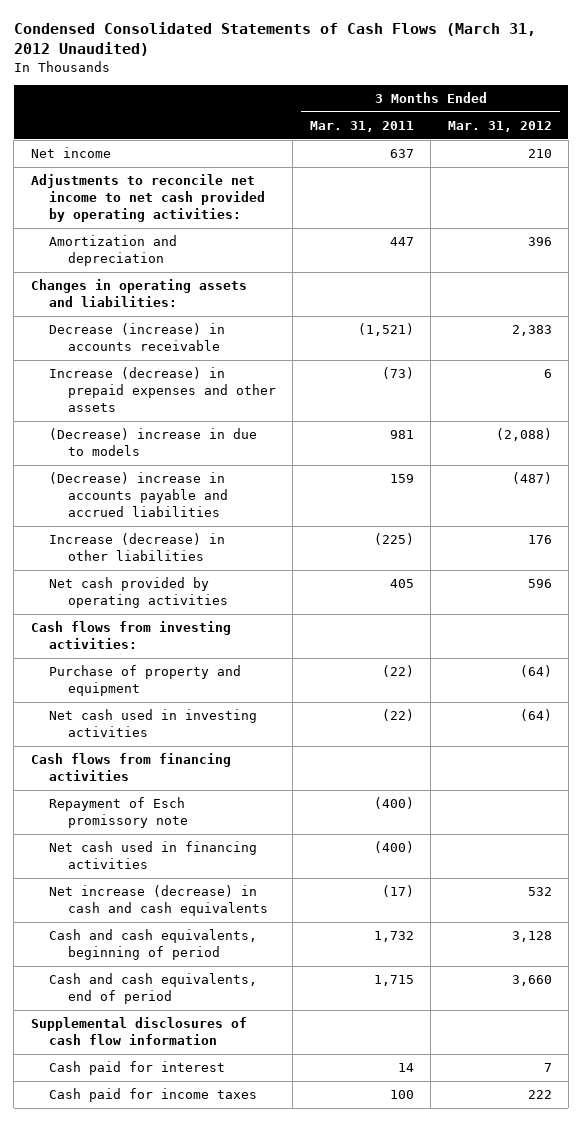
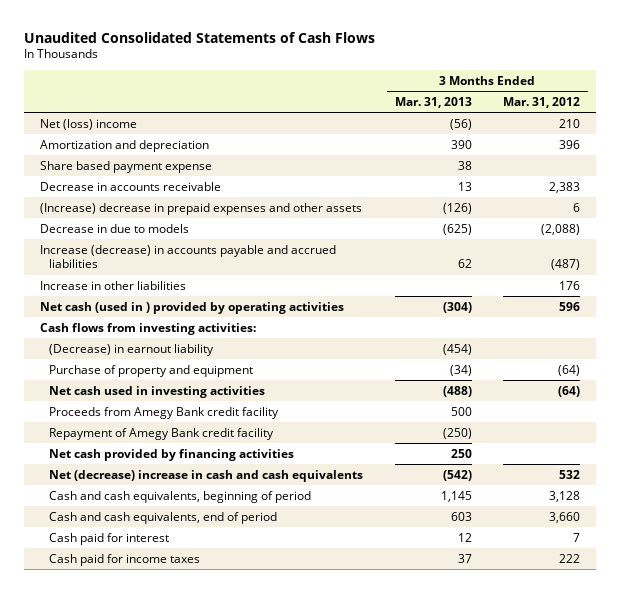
- Condensed Consolidated Statements of Cash Flows (March 31, 2012 Unaudited)
+ Unaudited Consolidated Statements of Cash Flows
- | 3 Months Ended Mar. 31, 2011 | 3 Months Ended Mar. 31, 2012
+ | 3 Months Ended Mar. 31, 2013 | 3 Months Ended Mar. 31, 2012
- Net income | 637 | 210
- Adjustments to reconcile net income to net cash provided by operating activities:
+ Net (loss) income | (56) | 210
- Changes in operating assets and liabilities:
- Decrease (increase) in accounts receivable | (1,521) | 2,383
- Increase (decrease) in prepaid expenses and other assets | (73) | 6
- (Decrease) increase in due to models | 981 | (2,088)
- (Decrease) increase in accounts payable and accrued liabilities | 159 | (487)
- Increase (decrease) in other liabilities | (225) | 176
- Net cash provided by operating activities | 405 | 596
+ Share based payment expense | 38 |
+ Decrease in accounts receivable | 13 | 2,383
+ (Increase) decrease in prepaid expenses and other assets | (126) | 6
+ Decrease in due to models | (625) | (2,088)
+ Increase (decrease) in accounts payable and accrued liabilities | 62 | (487)
+ Increase in other liabilities | | 176
+ Net cash (used in ) provided by operating activities | (304) | 596
+ (Decrease) in earnout liability | (454) |
- Cash flows from financing activities
- Repayment of Esch promissory note | (400) |
- Net cash used in financing activities | (400) |
- Net increase (decrease) in cash and cash equivalents | (17) | 532
+ Proceeds from Amegy Bank credit facility | 500 |
+ Repayment of Amegy Bank credit facility | (250) |
+ Net cash provided by financing activities | 250 |
+ Net (decrease) increase in cash and cash equivalents | (542) | 532
- Supplemental disclosures of cash flow information

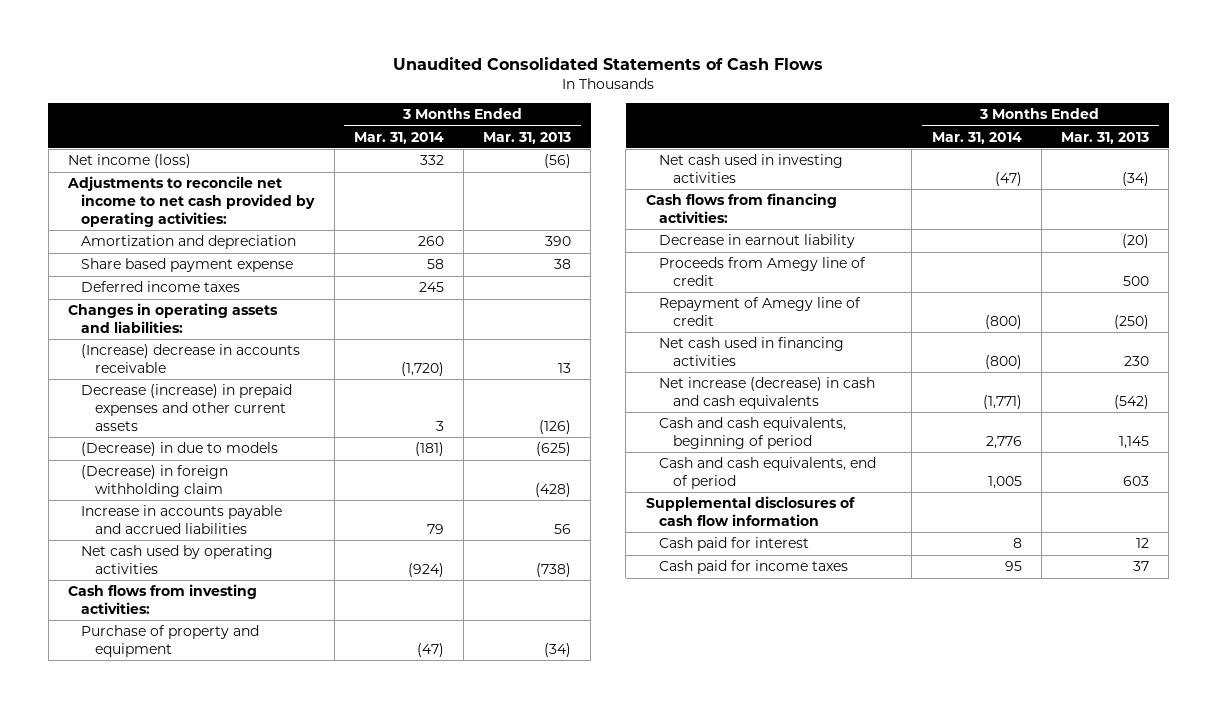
- | 3 Months Ended Mar. 31, 2013 | 3 Months Ended Mar. 31, 2012
+ | 3 Months Ended Mar. 31, 2014 | 3 Months Ended Mar. 31, 2013
- Net (loss) income | (56) | 210
+ Net income (loss) | 332 | (56)
+ Adjustments to reconcile net income to net cash provided by operating activities:
- Decrease in accounts receivable | 13 | 2,383
- (Increase) decrease in prepaid expenses and other assets | (126) | 6
- Decrease in due to models | (625) | (2,088)
- Increase (decrease) in accounts payable and accrued liabilities | 62 | (487)
- Increase in other liabilities | | 176
- Net cash (used in ) provided by operating activities | (304) | 596
+ Deferred income taxes | 245 |
+ Changes in operating assets and liabilities:
+ (Increase) decrease in accounts receivable | (1,720) | 13
+ Decrease (increase) in prepaid expenses and other current assets | 3 | (126)
+ (Decrease) in due to models | (181) | (625)
+ (Decrease) in foreign withholding claim | | (428)
+ Increase in accounts payable and accrued liabilities | 79 | 56
+ Net cash used by operating activities | (924) | (738)
- (Decrease) in earnout liability | (454) |
- Net cash used in investing activities | (488) | (64)
- Proceeds from Amegy Bank credit facility | 500 |
- Repayment of Amegy Bank credit facility | (250) |
- Net cash provided by financing activities | 250 |
- Net (decrease) increase in cash and cash equivalents | (542) | 532
+ Net cash used in investing activities | (47) | (34)
+ Cash flows from financing activities:
+ Decrease in earnout liability | | (20)
+ Proceeds from Amegy line of credit | | 500
+ Repayment of Amegy line of credit | (800) | (250)
+ Net cash used in financing activities | (800) | 230
+ Net increase (decrease) in cash and cash equivalents | (1,771) | (542)
+ Supplemental disclosures of cash flow information

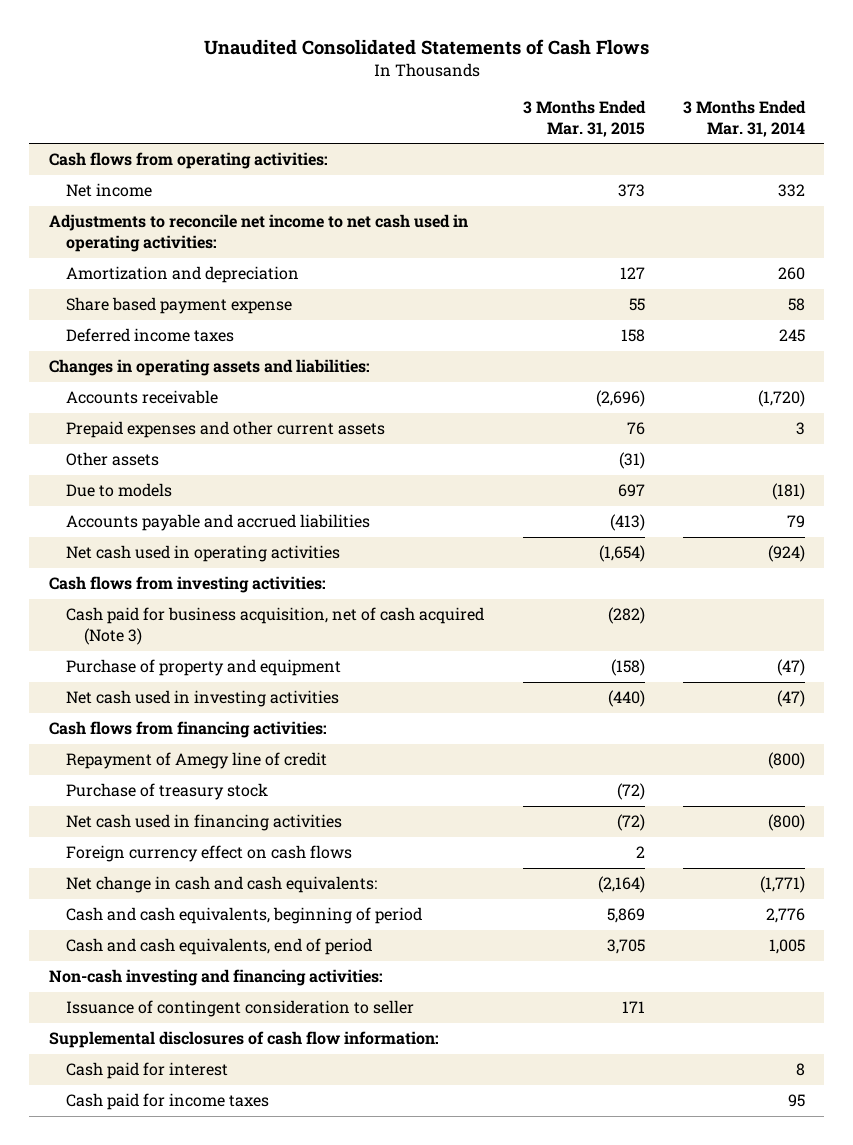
- | 3 Months Ended Mar. 31, 2014 | 3 Months Ended Mar. 31, 2013
+ | 3 Months Ended Mar. 31, 2015 | 3 Months Ended Mar. 31, 2014
- Net income (loss) | 332 | (56)
- Adjustments to reconcile net income to net cash provided by operating activities:
+ Cash flows from operating activities:
+ Net income | 373 | 332
+ Adjustments to reconcile net income to net cash used in operating activities:
- (Increase) decrease in accounts receivable | (1,720) | 13
- Decrease (increase) in prepaid expenses and other current assets | 3 | (126)
- (Decrease) in due to models | (181) | (625)
- (Decrease) in foreign withholding claim | | (428)
- Increase in accounts payable and accrued liabilities | 79 | 56
- Net cash used by operating activities | (924) | (738)
+ Accounts receivable | (2,696) | (1,720)
+ Prepaid expenses and other current assets | 76 | 3
+ Other assets | (31) |
+ Due to models | 697 | (181)
+ Accounts payable and accrued liabilities | (413) | 79
+ Net cash used in operating activities | (1,654) | (924)
+ Cash paid for business acquisition, net of cash acquired (Note 3) | (282) |
- Decrease in earnout liability | | (20)
- Proceeds from Amegy line of credit | | 500
+ Purchase of treasury stock | (72) |
- Net increase (decrease) in cash and cash equivalents | (1,771) | (542)
+ Foreign currency effect on cash flows | 2 |
+ Net change in cash and cash equivalents: | (2,164) | (1,771)
- Supplemental disclosures of cash flow information
+ Non-cash investing and financing activities:
+ Issuance of contingent consideration to seller | 171 |
+ Supplemental disclosures of cash flow information:

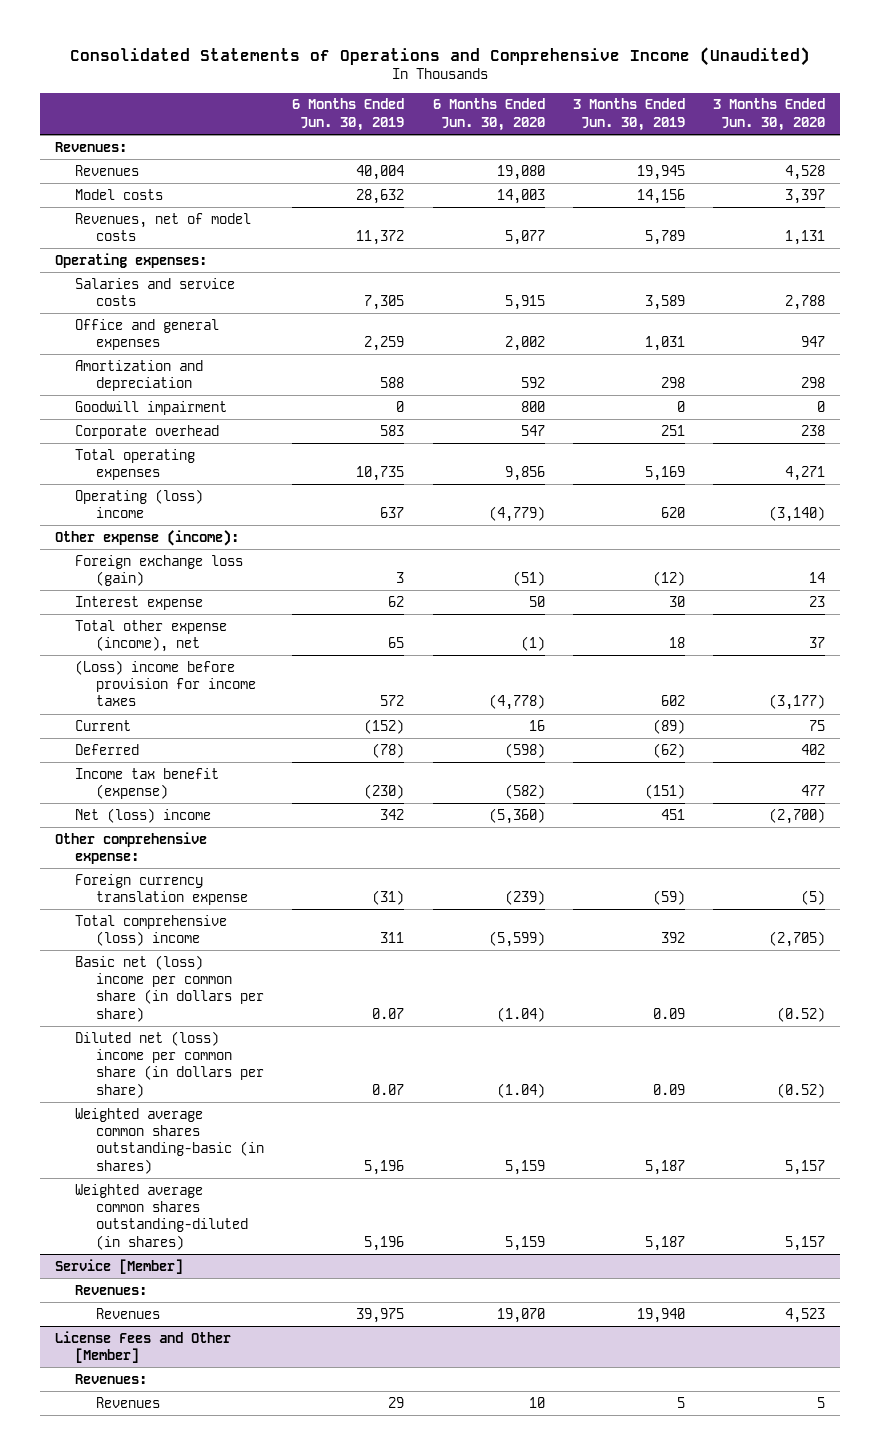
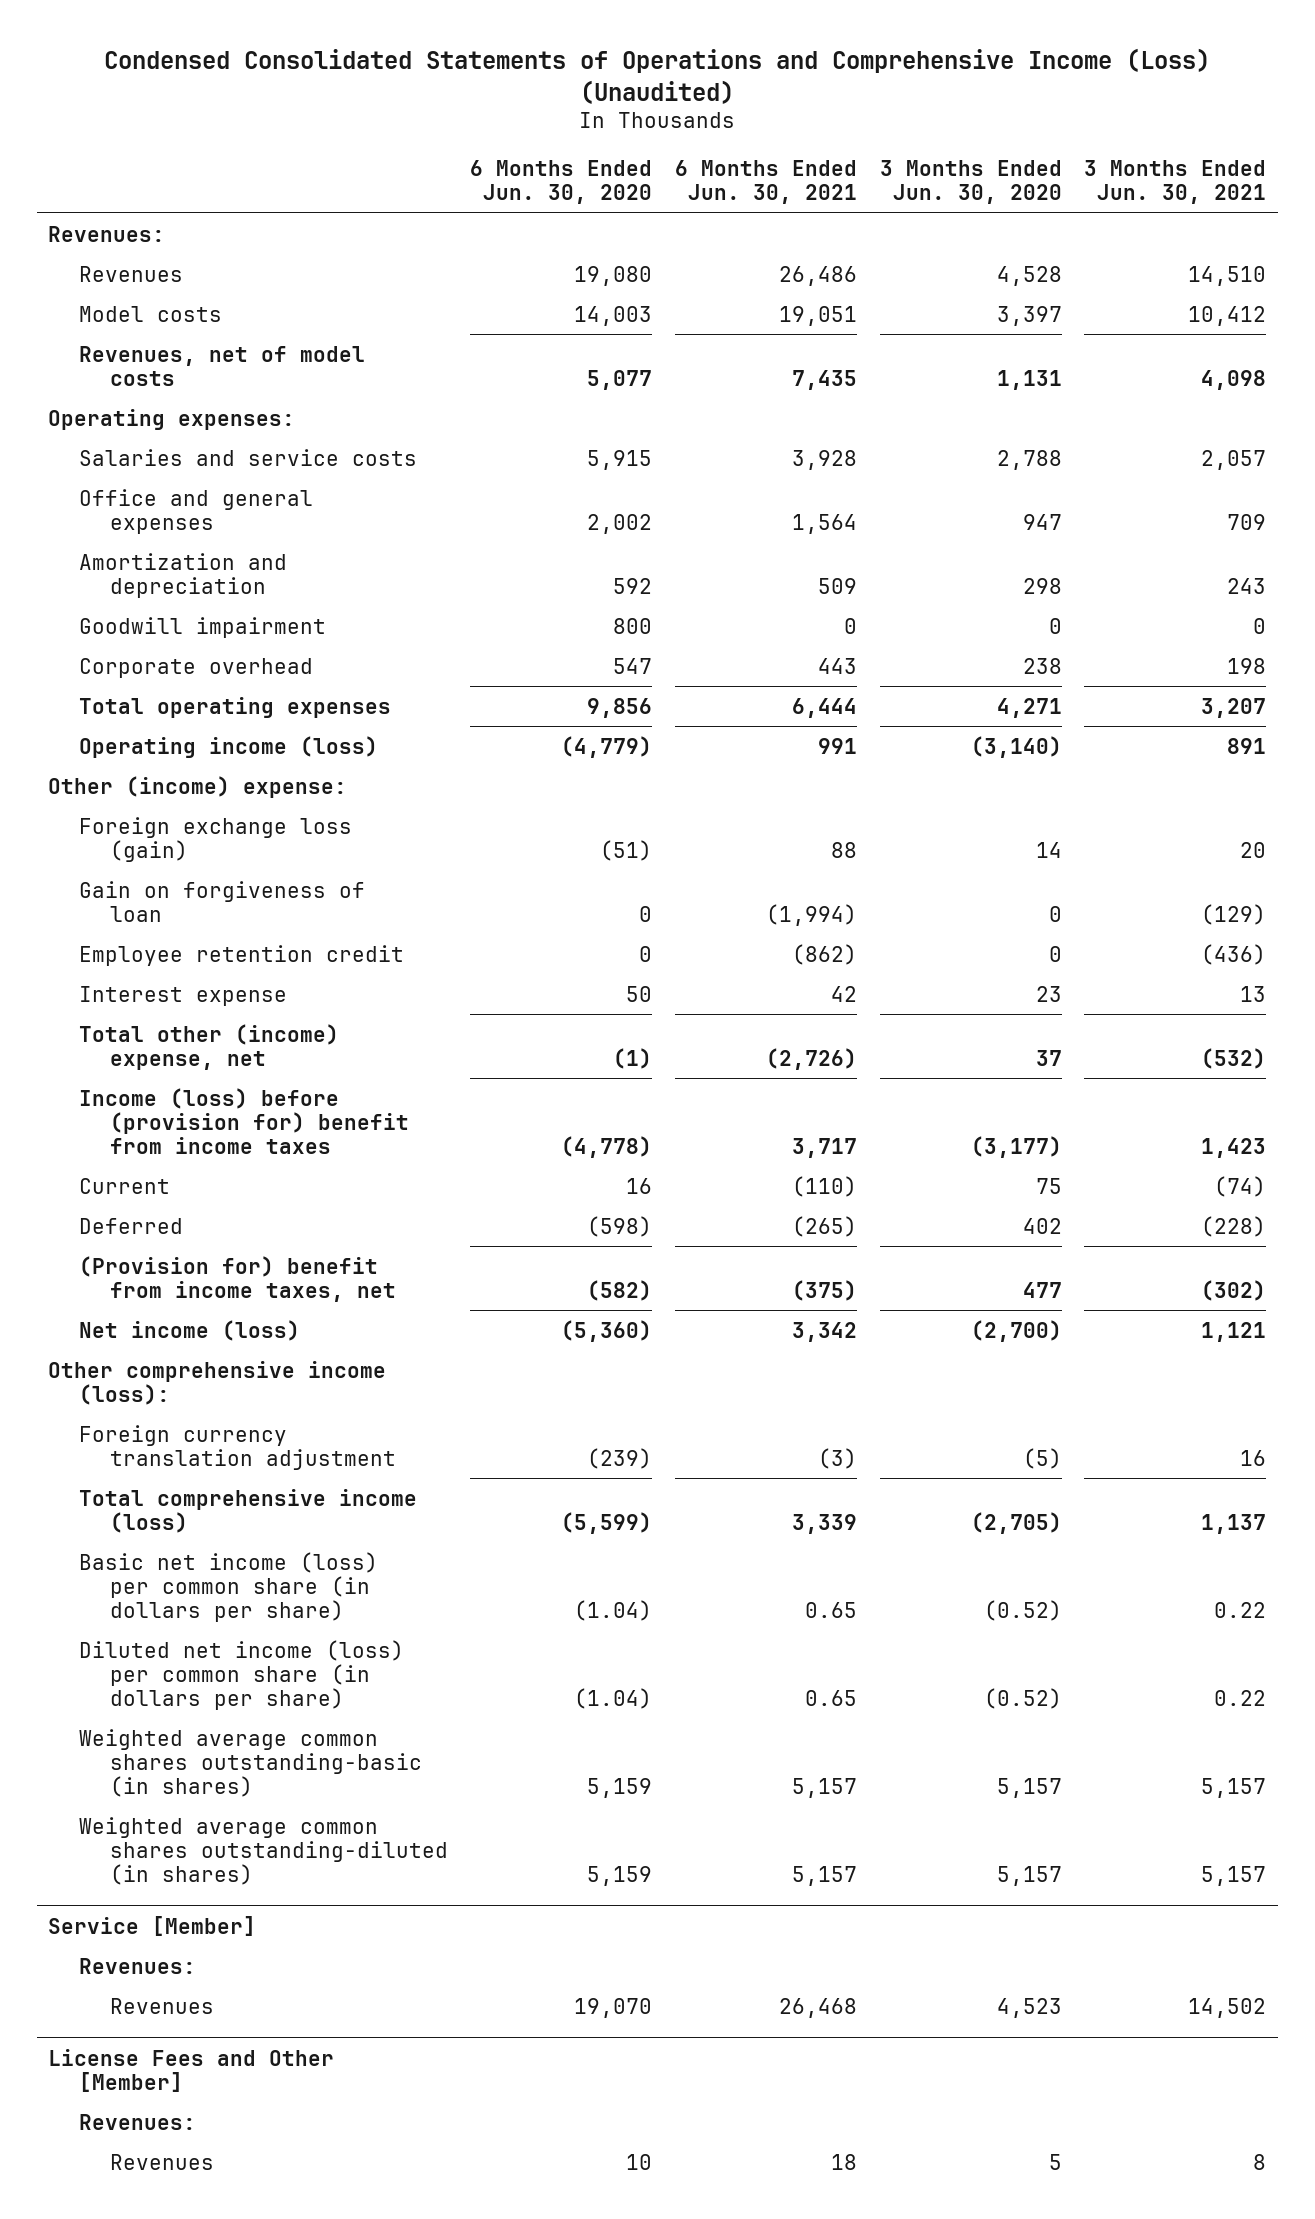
- Consolidated Statements of Operations and Comprehensive Income (Unaudited)
+ Condensed Consolidated Statements of Operations and Comprehensive Income (Loss) (Unaudited)
- | 6 Months Ended Jun. 30, 2019 | 6 Months Ended Jun. 30, 2020 | 3 Months Ended Jun. 30, 2019 | 3 Months Ended Jun. 30, 2020
+ | 6 Months Ended Jun. 30, 2020 | 6 Months Ended Jun. 30, 2021 | 3 Months Ended Jun. 30, 2020 | 3 Months Ended Jun. 30, 2021
- Operating (loss) income | 637 | (4,779) | 620 | (3,140)
- Other expense (income):
+ Operating income (loss) | (4,779) | 991 | (3,140) | 891
+ Other (income) expense:
+ Gain on forgiveness of loan | 0 | (1,994) | 0 | (129)
+ Employee retention credit | 0 | (862) | 0 | (436)
- Total other expense (income), net | 65 | (1) | 18 | 37
- (Loss) income before provision for income taxes | 572 | (4,778) | 602 | (3,177)
+ Total other (income) expense, net | (1) | (2,726) | 37 | (532)
+ Income (loss) before (provision for) benefit from income taxes | (4,778) | 3,717 | (3,177) | 1,423
- Income tax benefit (expense) | (230) | (582) | (151) | 477
- Net (loss) income | 342 | (5,360) | 451 | (2,700)
- Other comprehensive expense:
- Foreign currency translation expense | (31) | (239) | (59) | (5)
- Total comprehensive (loss) income | 311 | (5,599) | 392 | (2,705)
- Basic net (loss) income per common share (in dollars per share) | 0.07 | (1.04) | 0.09 | (0.52)
- Diluted net (loss) income per common share (in dollars per share) | 0.07 | (1.04) | 0.09 | (0.52)
+ (Provision for) benefit from income taxes, net | (582) | (375) | 477 | (302)
+ Net income (loss) | (5,360) | 3,342 | (2,700) | 1,121
+ Other comprehensive income (loss):
+ Foreign currency translation adjustment | (239) | (3) | (5) | 16
+ Total comprehensive income (loss) | (5,599) | 3,339 | (2,705) | 1,137
+ Basic net income (loss) per common share (in dollars per share) | (1.04) | 0.65 | (0.52) | 0.22
+ Diluted net income (loss) per common share (in dollars per share) | (1.04) | 0.65 | (0.52) | 0.22

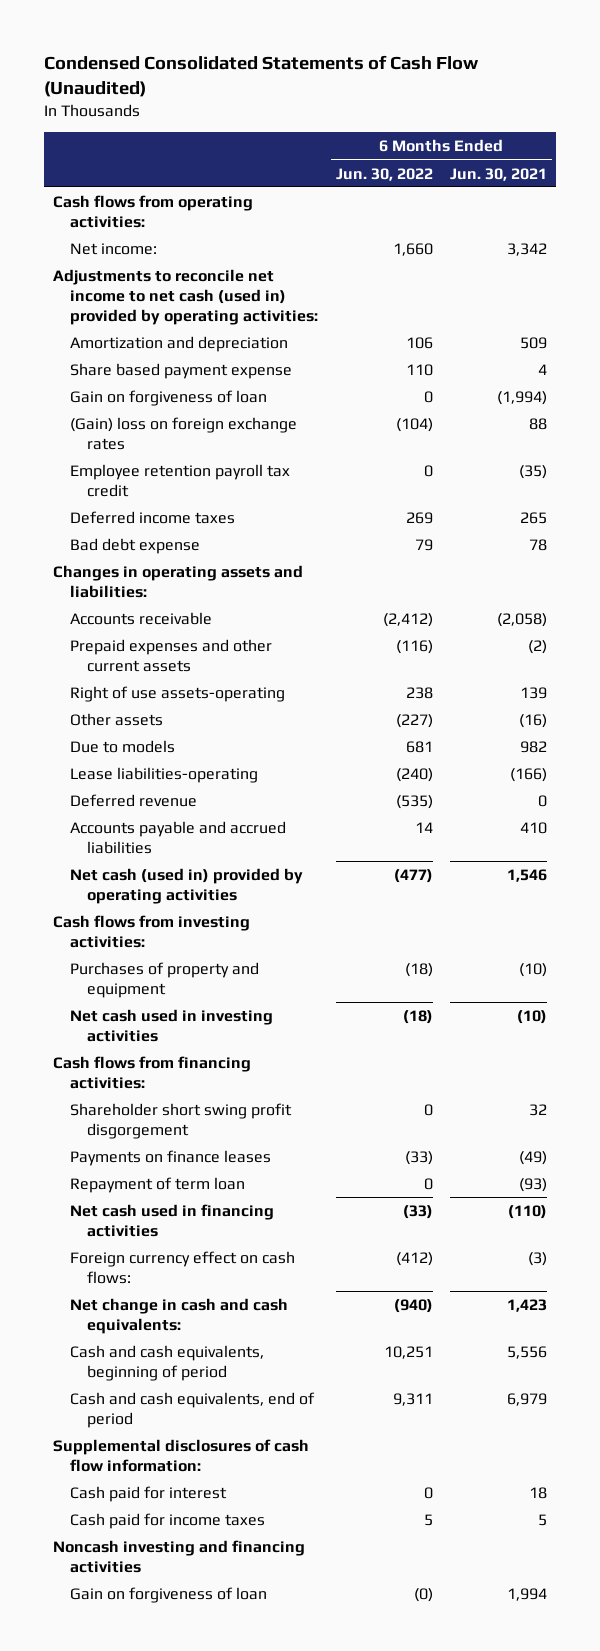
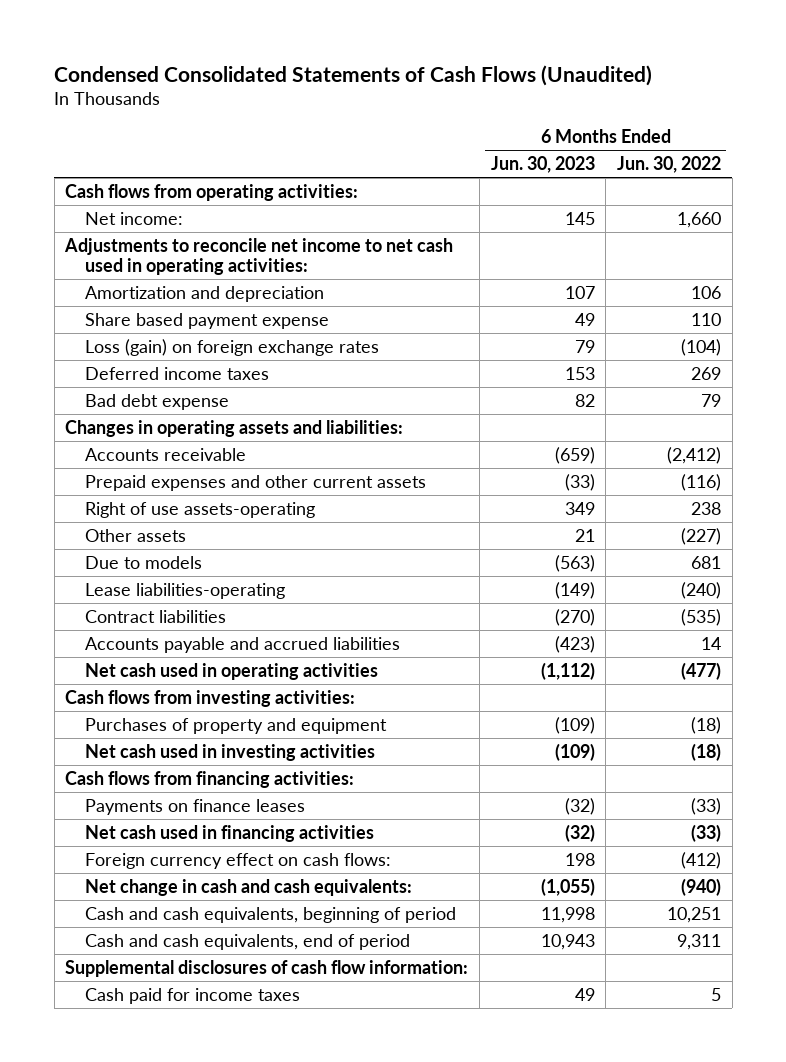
- Condensed Consolidated Statements of Cash Flow (Unaudited)
+ Condensed Consolidated Statements of Cash Flows (Unaudited)
- | 6 Months Ended Jun. 30, 2022 | 6 Months Ended Jun. 30, 2021
+ | 6 Months Ended Jun. 30, 2023 | 6 Months Ended Jun. 30, 2022
- Adjustments to reconcile net income to net cash (used in) provided by operating activities:
+ Adjustments to reconcile net income to net cash used in operating activities:
- Gain on forgiveness of loan | 0 | (1,994)
- (Gain) loss on foreign exchange rates | (104) | 88
- Employee retention payroll tax credit | 0 | (35)
+ Loss (gain) on foreign exchange rates | 79 | (104)
- Deferred revenue | (535) | 0
+ Contract liabilities | (270) | (535)
- Net cash (used in) provided by operating activities | (477) | 1,546
+ Net cash used in operating activities | (1,112) | (477)
- Shareholder short swing profit disgorgement | 0 | 32
- Repayment of term loan | 0 | (93)
- Cash paid for interest | 0 | 18
- Noncash investing and financing activities
- Gain on forgiveness of loan | (0) | 1,994

